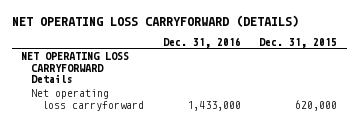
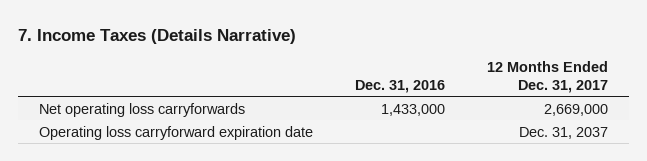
- NET OPERATING LOSS CARRYFORWARD (DETAILS)
+ 7. Income Taxes (Details Narrative)
- | Dec. 31, 2016 | Dec. 31, 2015
+ | Dec. 31, 2016 | 12 Months Ended Dec. 31, 2017
- NET OPERATING LOSS CARRYFORWARD Details
- Net operating loss carryforward | 1,433,000 | 620,000
+ Net operating loss carryforwards | 1,433,000 | 2,669,000
+ Operating loss carryforward expiration date | | Dec. 31, 2037

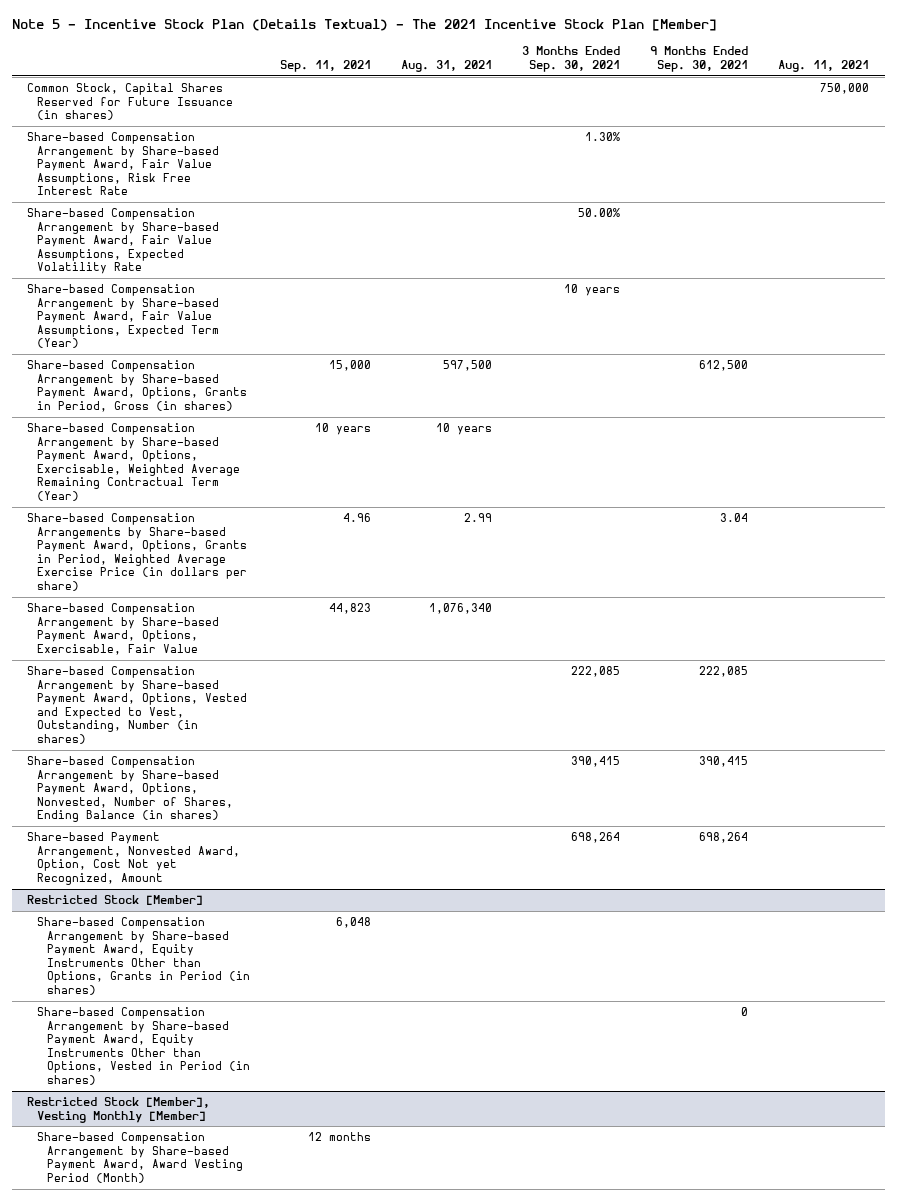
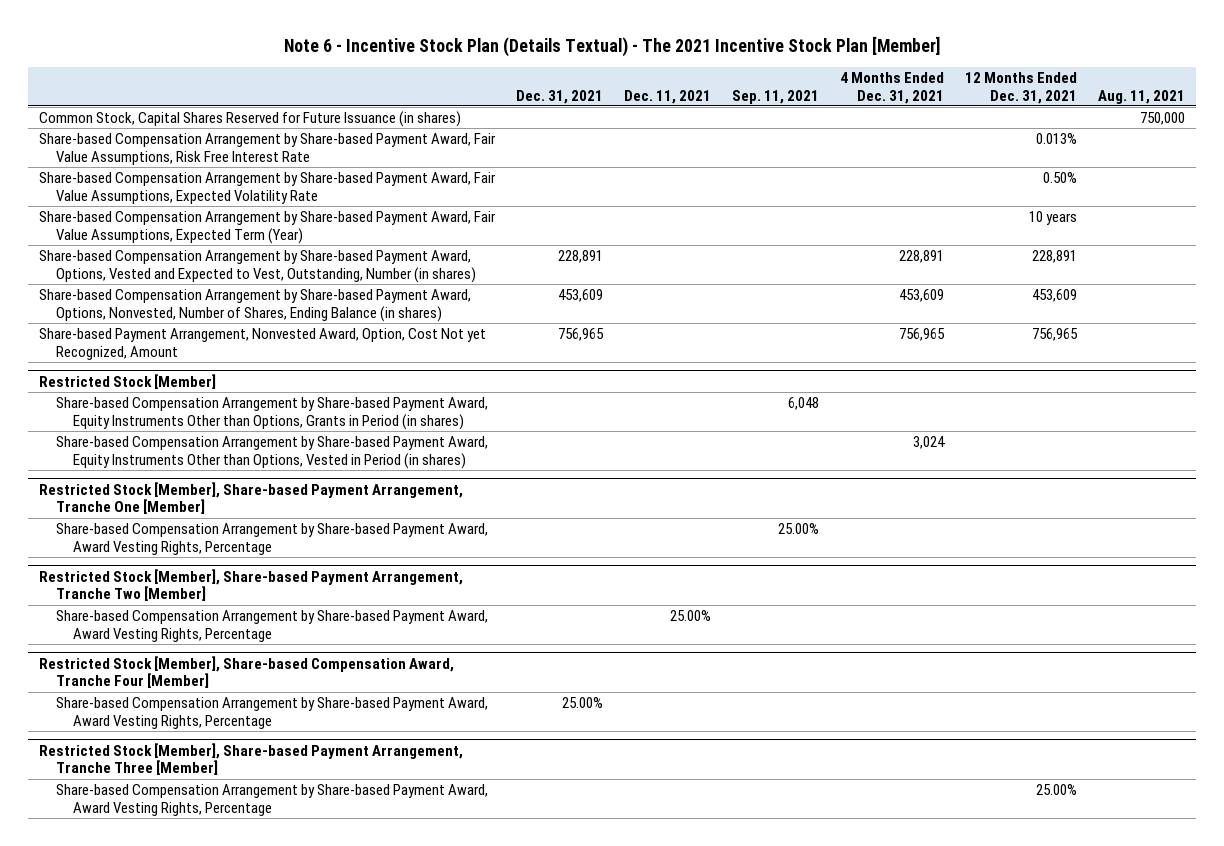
- Note 5 - Incentive Stock Plan (Details Textual) - The 2021 Incentive Stock Plan [Member]
+ Note 6 - Incentive Stock Plan (Details Textual) - The 2021 Incentive Stock Plan [Member]
- | Sep. 11, 2021 | Aug. 31, 2021 | 3 Months Ended Sep. 30, 2021 | 9 Months Ended Sep. 30, 2021 | Aug. 11, 2021
+ | Dec. 31, 2021 | Dec. 11, 2021 | Sep. 11, 2021 | 4 Months Ended Dec. 31, 2021 | 12 Months Ended Dec. 31, 2021 | Aug. 11, 2021
- Share-based Compensation Arrangement by Share-based Payment Award, Options, Grants in Period, Gross (in shares) | 15,000 | 597,500 | | 612,500 |
- Share-based Compensation Arrangement by Share-based Payment Award, Options, Exercisable, Weighted Average Remaining Contractual Term (Year) | 10 years | 10 years | | |
- Share-based Compensation Arrangements by Share-based Payment Award, Options, Grants in Period, Weighted Average Exercise Price (in dollars per share) | 4.96 | 2.99 | | 3.04 |
- Share-based Compensation Arrangement by Share-based Payment Award, Options, Exercisable, Fair Value | 44,823 | 1,076,340 | | |
- Restricted Stock [Member], Vesting Monthly [Member]
- Share-based Compensation Arrangement by Share-based Payment Award, Award Vesting Period (Month) | 12 months | | | |
+ Restricted Stock [Member], Share-based Payment Arrangement, Tranche One [Member]
+ Share-based Compensation Arrangement by Share-based Payment Award, Award Vesting Rights, Percentage | | | 25.00% | | |
+ Restricted Stock [Member], Share-based Payment Arrangement, Tranche Two [Member]
+ Share-based Compensation Arrangement by Share-based Payment Award, Award Vesting Rights, Percentage | | 25.00% | | | |
+ Restricted Stock [Member], Share-based Compensation Award, Tranche Four [Member]
+ Share-based Compensation Arrangement by Share-based Payment Award, Award Vesting Rights, Percentage | 25.00% | | | | |
+ Restricted Stock [Member], Share-based Payment Arrangement, Tranche Three [Member]
+ Share-based Compensation Arrangement by Share-based Payment Award, Award Vesting Rights, Percentage | | | | | 25.00% |

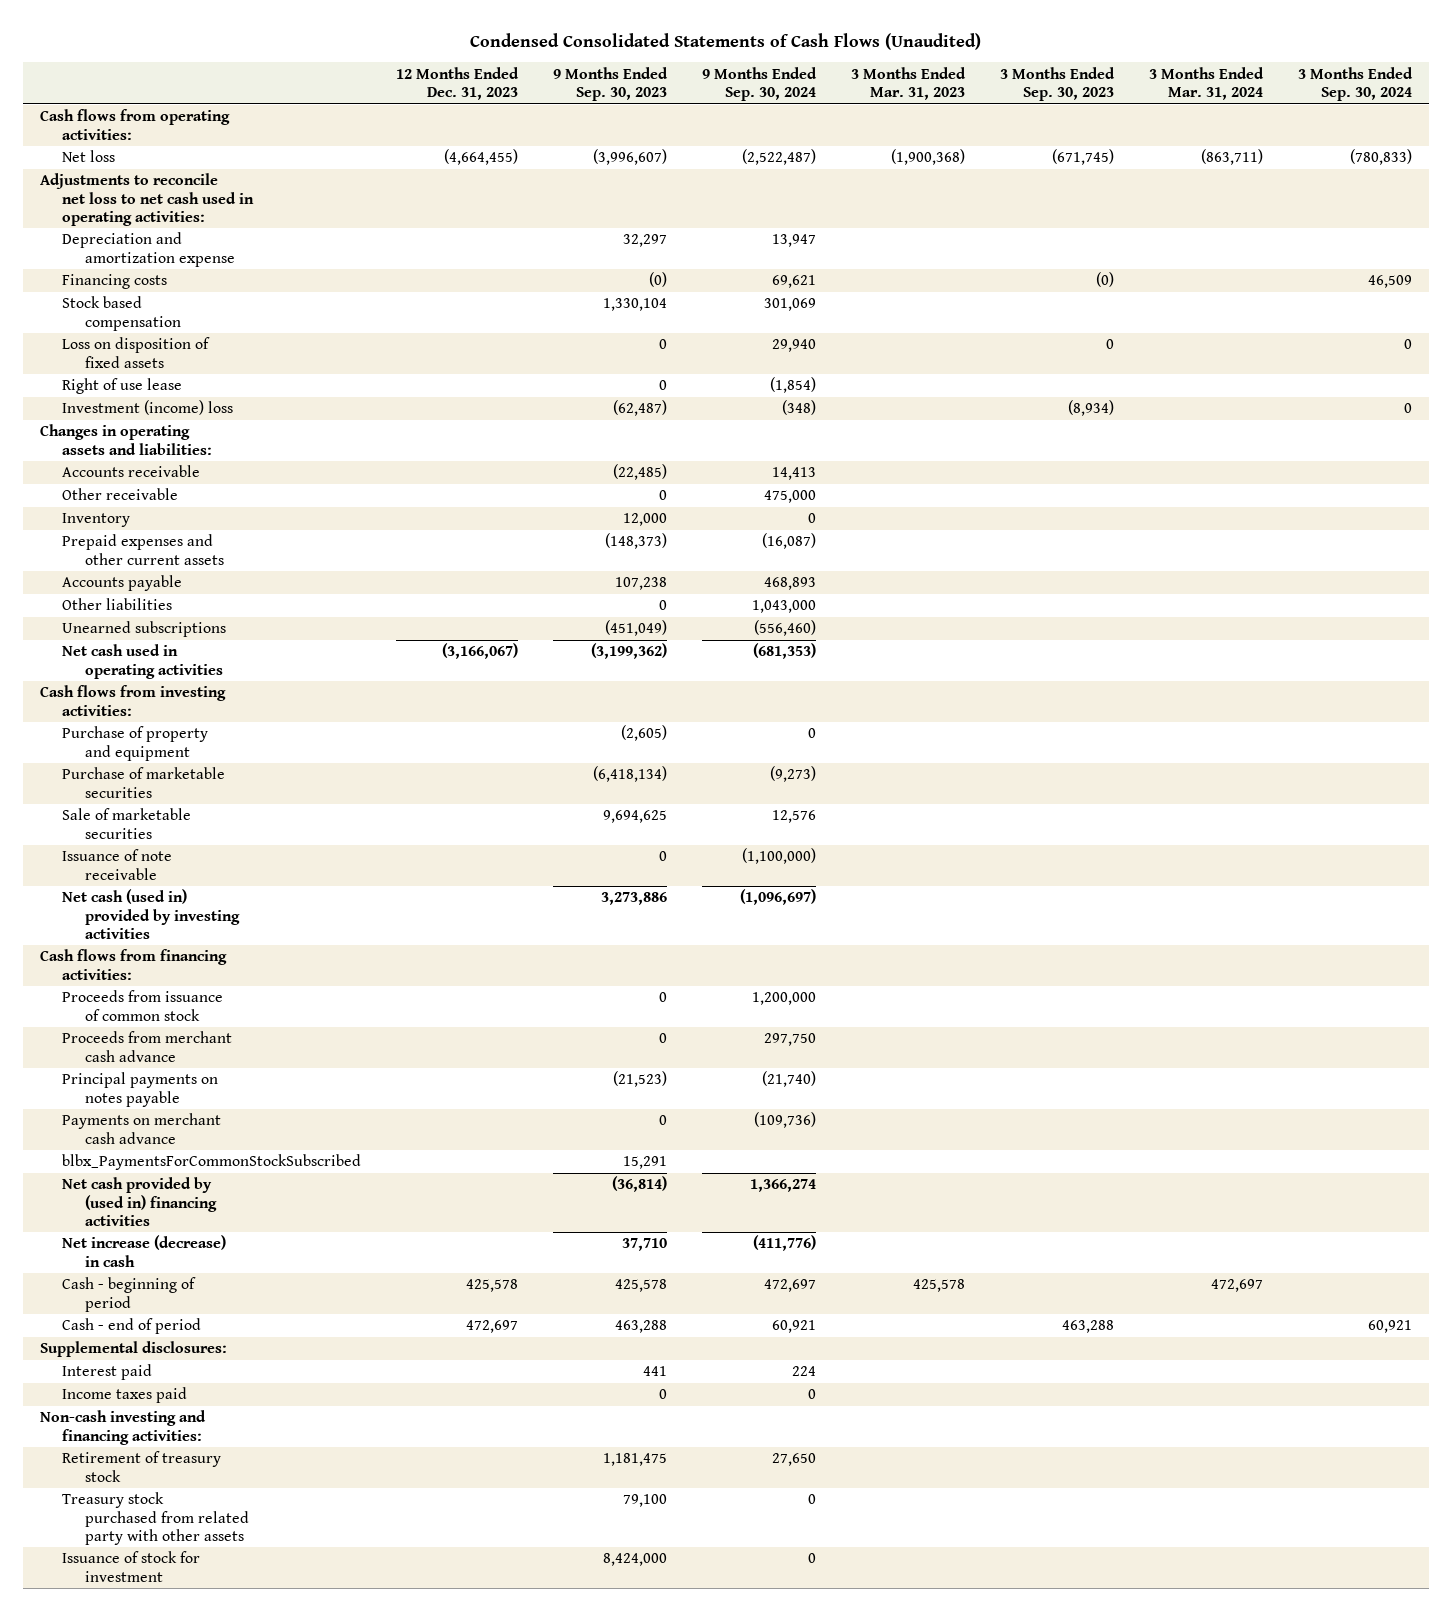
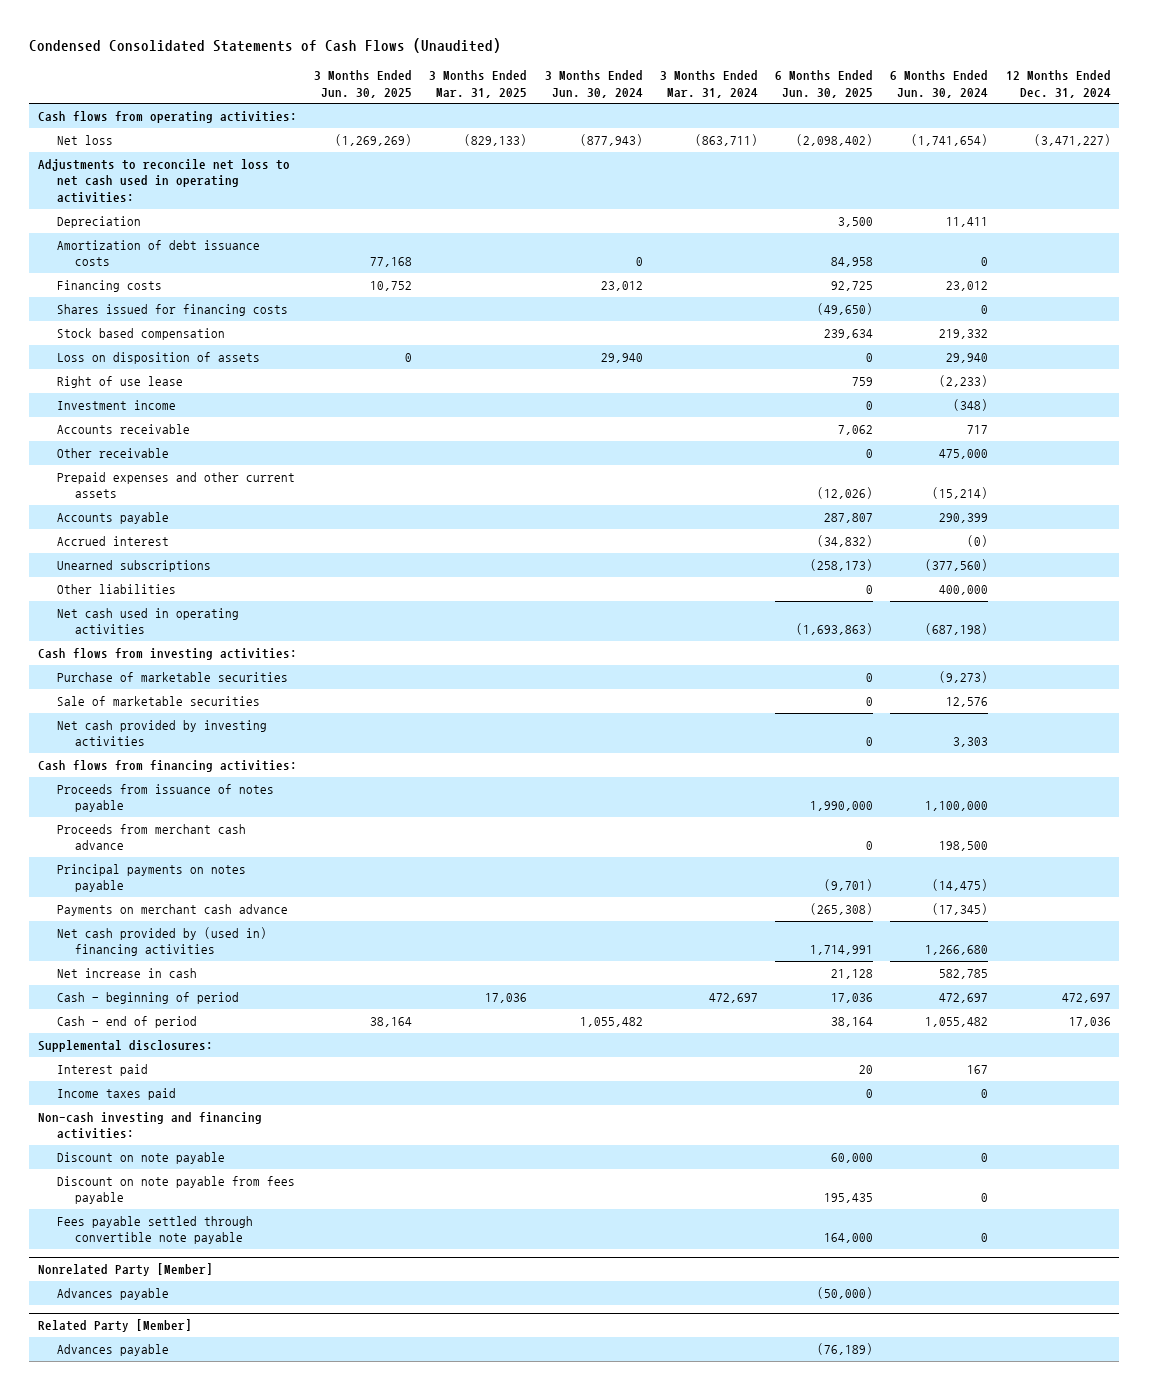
- | 12 Months Ended Dec. 31, 2023 | 9 Months Ended Sep. 30, 2023 | 9 Months Ended Sep. 30, 2024 | 3 Months Ended Mar. 31, 2023 | 3 Months Ended Sep. 30, 2023 | 3 Months Ended Mar. 31, 2024 | 3 Months Ended Sep. 30, 2024
+ | 3 Months Ended Jun. 30, 2025 | 3 Months Ended Mar. 31, 2025 | 3 Months Ended Jun. 30, 2024 | 3 Months Ended Mar. 31, 2024 | 6 Months Ended Jun. 30, 2025 | 6 Months Ended Jun. 30, 2024 | 12 Months Ended Dec. 31, 2024
- Depreciation and amortization expense | | 32,297 | 13,947 | | | |
+ Depreciation | | | | | 3,500 | 11,411 |
+ Amortization of debt issuance costs | 77,168 | | 0 | | 84,958 | 0 |
+ Shares issued for financing costs | | | | | (49,650) | 0 |
- Loss on disposition of fixed assets | | 0 | 29,940 | | 0 | | 0
+ Loss on disposition of assets | 0 | | 29,940 | | 0 | 29,940 |
- Investment (income) loss | | (62,487) | (348) | | (8,934) | | 0
- Changes in operating assets and liabilities:
+ Investment income | | | | | 0 | (348) |
- Inventory | | 12,000 | 0 | | | |
+ Accrued interest | | | | | (34,832) | (0) |
moved down: Other liabilities | | | | | 0 | 400,000 |
- Purchase of property and equipment | | (2,605) | 0 | | | |
- Issuance of note receivable | | 0 | (1,100,000) | | | |
- Net cash (used in) provided by investing activities | | 3,273,886 | (1,096,697) | | | |
+ Net cash provided by investing activities | | | | | 0 | 3,303 |
- Proceeds from issuance of common stock | | 0 | 1,200,000 | | | |
+ Proceeds from issuance of notes payable | | | | | 1,990,000 | 1,100,000 |
- blbx_PaymentsForCommonStockSubscribed | | 15,291 | | | | |
- Net increase (decrease) in cash | | 37,710 | (411,776) | | | |
+ Net increase in cash | | | | | 21,128 | 582,785 |
- Retirement of treasury stock | | 1,181,475 | 27,650 | | | |
- Treasury stock purchased from related party with other assets | | 79,100 | 0 | | | |
- Issuance of stock for investment | | 8,424,000 | 0 | | | |
+ Discount on note payable | | | | | 60,000 | 0 |
+ Discount on note payable from fees payable | | | | | 195,435 | 0 |
+ Fees payable settled through convertible note payable | | | | | 164,000 | 0 |
+ Nonrelated Party [Member]
+ Advances payable | | | | | (50,000) | |
+ Related Party [Member]
+ Advances payable | | | | | (76,189) | |

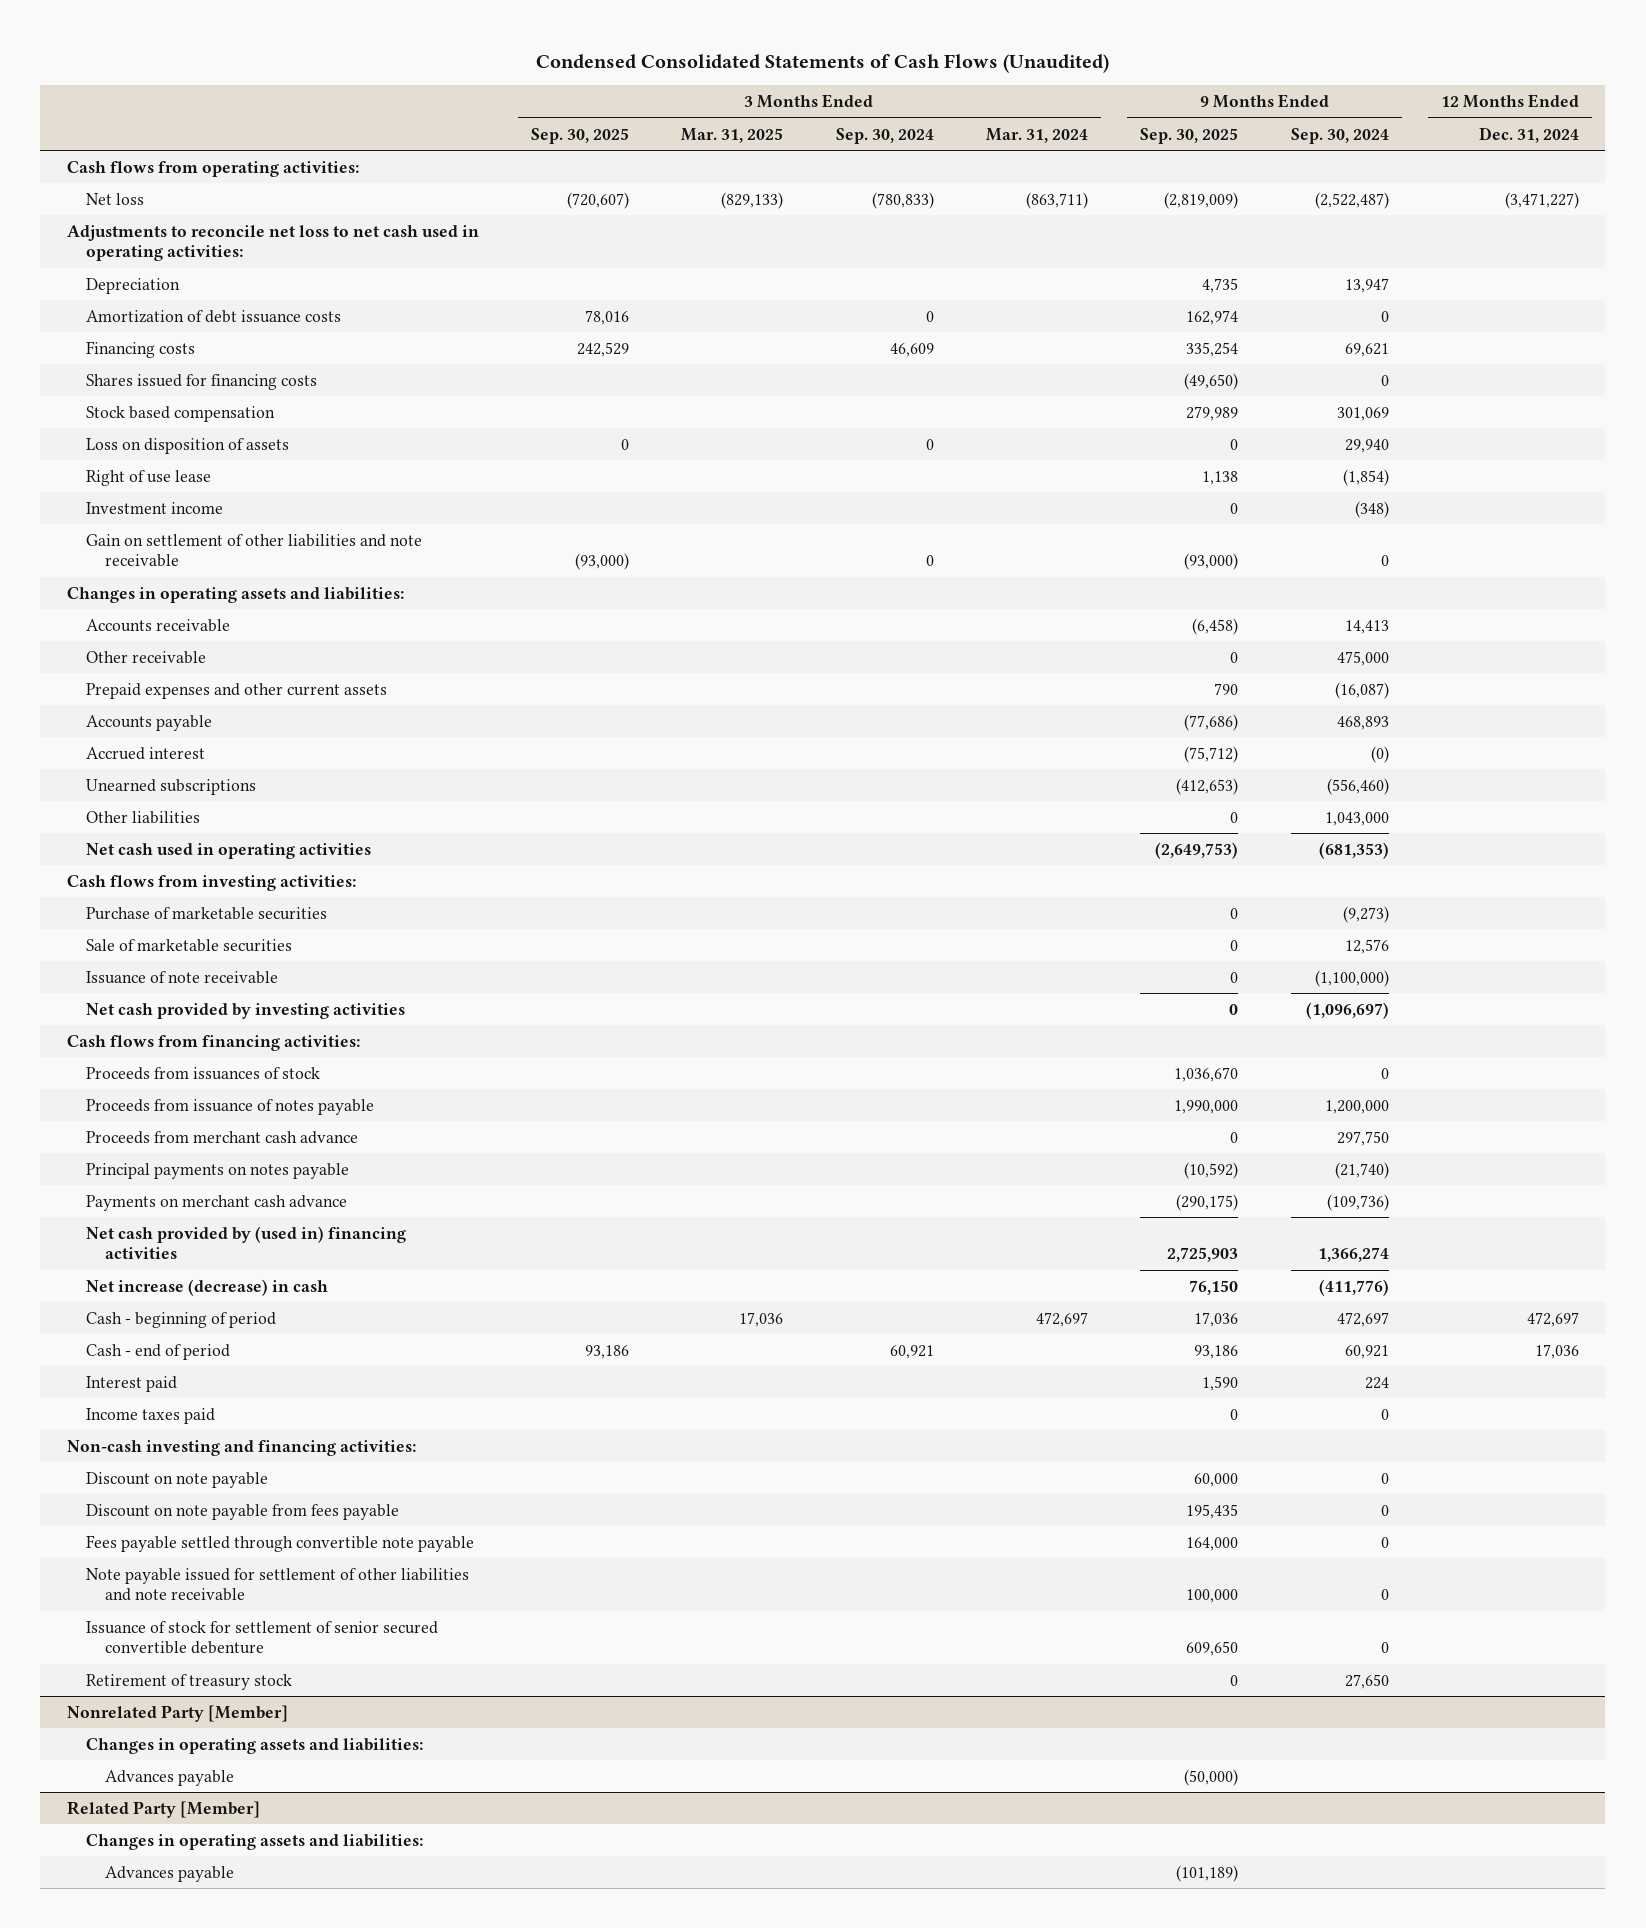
- | 3 Months Ended Jun. 30, 2025 | 3 Months Ended Mar. 31, 2025 | 3 Months Ended Jun. 30, 2024 | 3 Months Ended Mar. 31, 2024 | 6 Months Ended Jun. 30, 2025 | 6 Months Ended Jun. 30, 2024 | 12 Months Ended Dec. 31, 2024
+ | 3 Months Ended Sep. 30, 2025 | 3 Months Ended Mar. 31, 2025 | 3 Months Ended Sep. 30, 2024 | 3 Months Ended Mar. 31, 2024 | 9 Months Ended Sep. 30, 2025 | 9 Months Ended Sep. 30, 2024 | 12 Months Ended Dec. 31, 2024
+ Gain on settlement of other liabilities and note receivable | (93,000) | | 0 | | (93,000) | 0 |
+ Changes in operating assets and liabilities:
+ Issuance of note receivable | | | | | 0 | (1,100,000) |
+ Proceeds from issuances of stock | | | | | 1,036,670 | 0 |
- Net increase in cash | | | | | 21,128 | 582,785 |
+ Net increase (decrease) in cash | | | | | 76,150 | (411,776) |
- Supplemental disclosures:
+ Note payable issued for settlement of other liabilities and note receivable | | | | | 100,000 | 0 |
+ Issuance of stock for settlement of senior secured convertible debenture | | | | | 609,650 | 0 |
+ Retirement of treasury stock | | | | | 0 | 27,650 |
@ Nonrelated Party [Member]
+ Changes in operating assets and liabilities:
@ Related Party [Member]
+ Changes in operating assets and liabilities:

